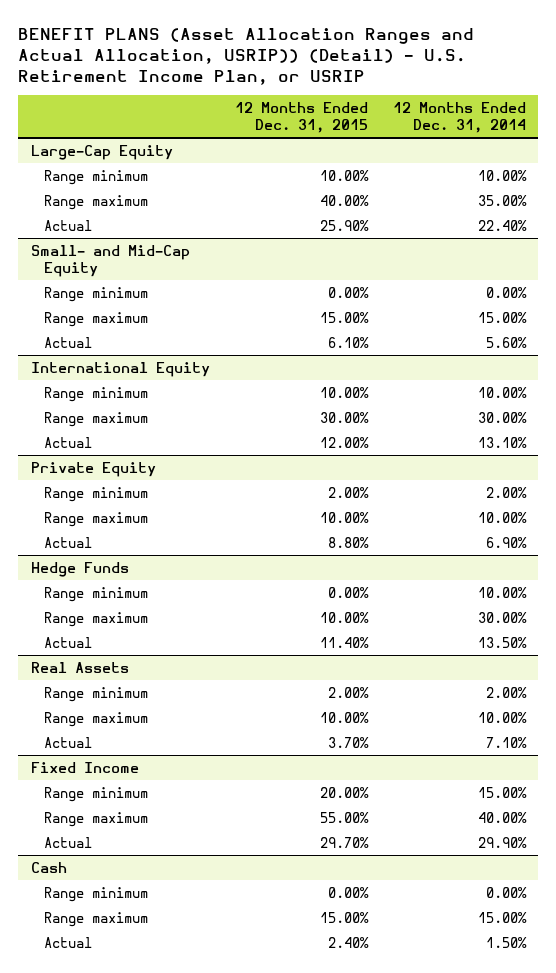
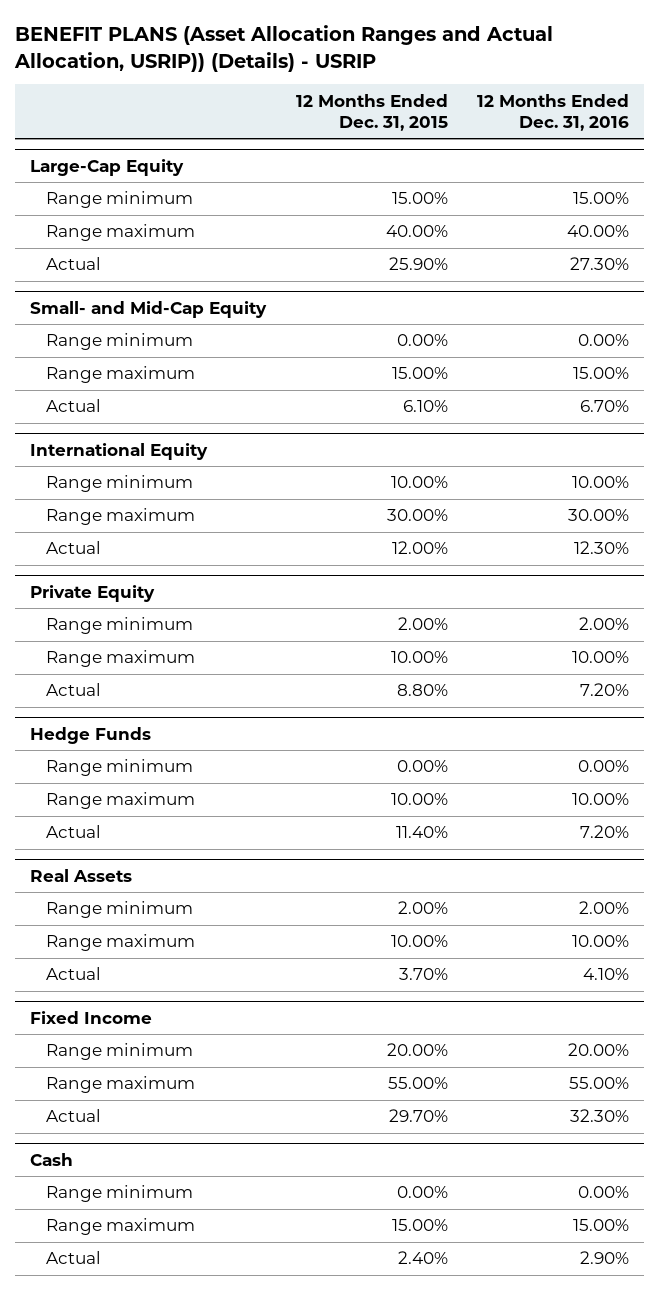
- BENEFIT PLANS (Asset Allocation Ranges and Actual Allocation, USRIP)) (Detail) - U.S. Retirement Income Plan, or USRIP
+ BENEFIT PLANS (Asset Allocation Ranges and Actual Allocation, USRIP)) (Details) - USRIP
- | 12 Months Ended Dec. 31, 2015 | 12 Months Ended Dec. 31, 2014
+ | 12 Months Ended Dec. 31, 2015 | 12 Months Ended Dec. 31, 2016
@ Large-Cap Equity
- Range minimum | 10.00% | 10.00%
+ Range minimum | 15.00% | 15.00%

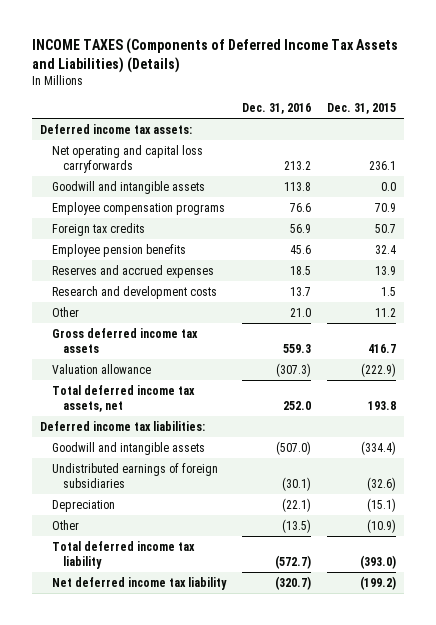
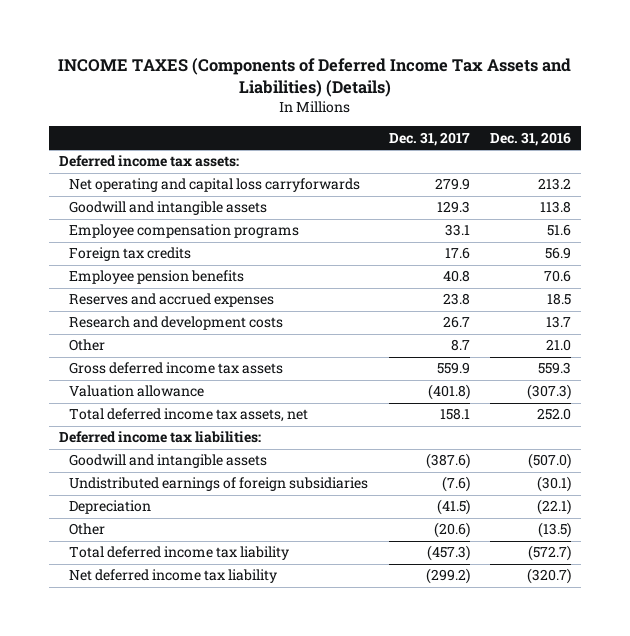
- | Dec. 31, 2016 | Dec. 31, 2015
+ | Dec. 31, 2017 | Dec. 31, 2016
- Employee compensation programs | 76.6 | 70.9
+ Employee compensation programs | 33.1 | 51.6
- Employee pension benefits | 45.6 | 32.4
+ Employee pension benefits | 40.8 | 70.6

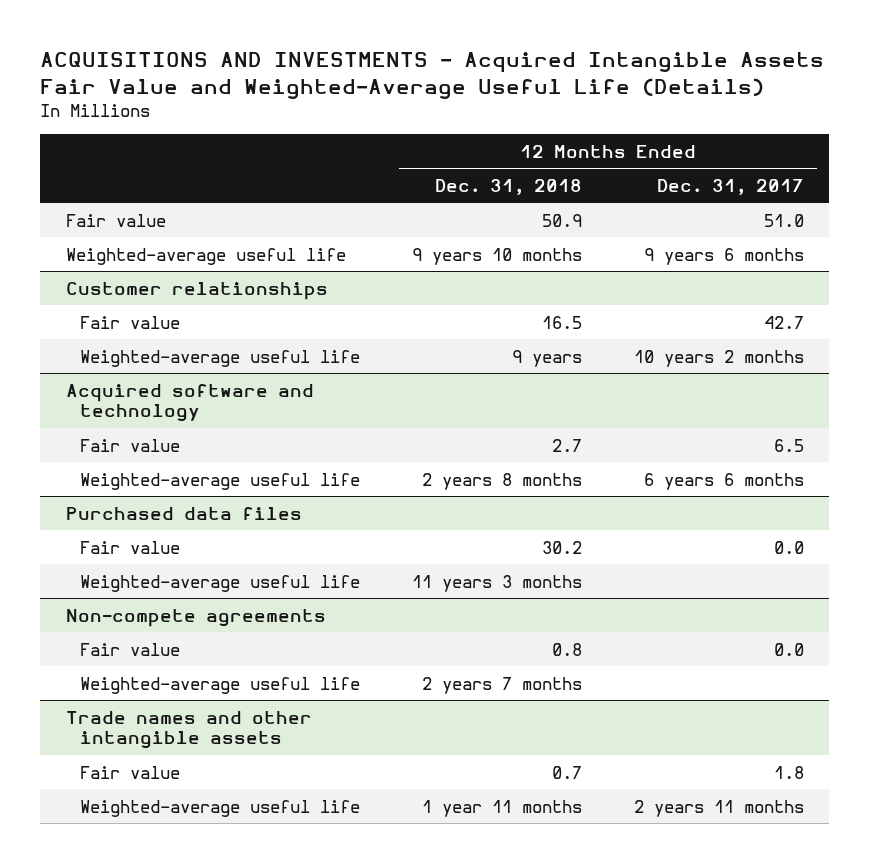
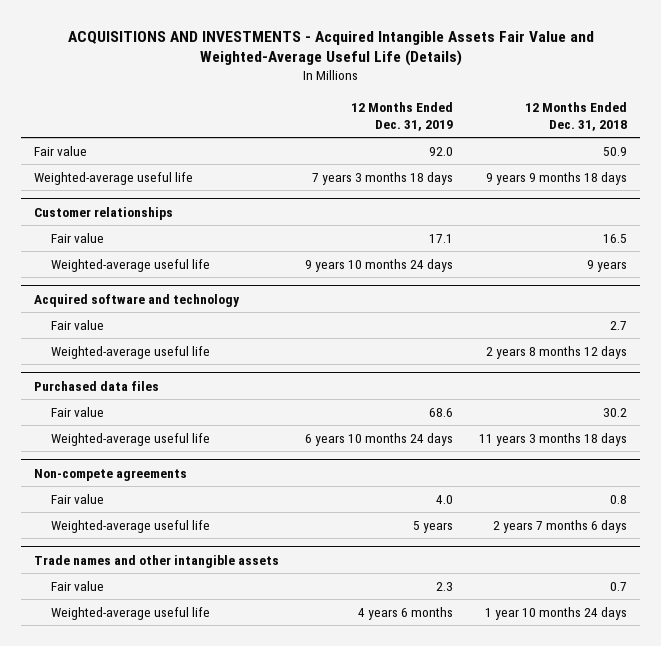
- | 12 Months Ended Dec. 31, 2018 | 12 Months Ended Dec. 31, 2017
+ | 12 Months Ended Dec. 31, 2019 | 12 Months Ended Dec. 31, 2018
- Weighted-average useful life | 9 years 10 months | 9 years 6 months
+ Weighted-average useful life | 7 years 3 months 18 days | 9 years 9 months 18 days
@ Acquired software and technology
- Weighted-average useful life | 2 years 8 months | 6 years 6 months
+ Weighted-average useful life | | 2 years 8 months 12 days
@ Purchased data files
- Weighted-average useful life | 11 years 3 months |
+ Weighted-average useful life | 6 years 10 months 24 days | 11 years 3 months 18 days
@ Non-compete agreements
- Weighted-average useful life | 2 years 7 months |
+ Weighted-average useful life | 5 years | 2 years 7 months 6 days
@ Trade names and other intangible assets
- Weighted-average useful life | 1 year 11 months | 2 years 11 months
+ Weighted-average useful life | 4 years 6 months | 1 year 10 months 24 days

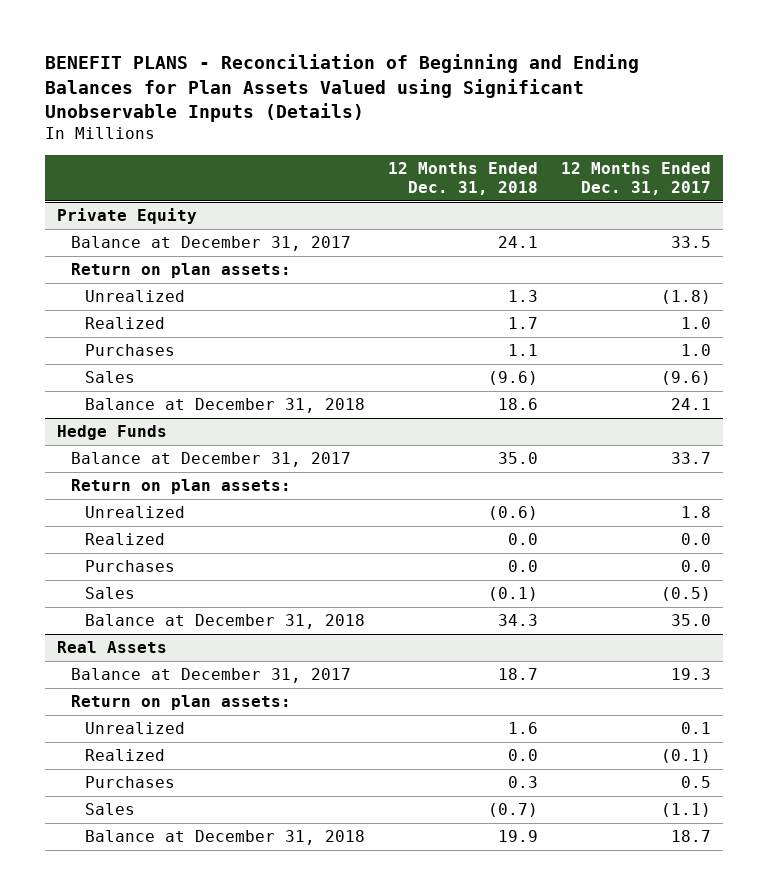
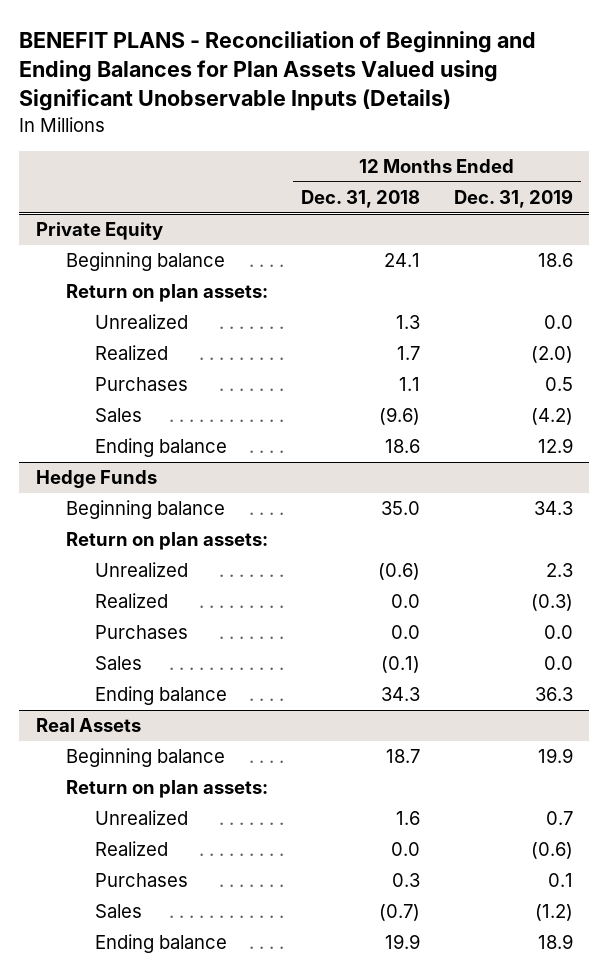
- | 12 Months Ended Dec. 31, 2018 | 12 Months Ended Dec. 31, 2017
+ | 12 Months Ended Dec. 31, 2018 | 12 Months Ended Dec. 31, 2019
@ Private Equity
- Balance at December 31, 2017 | 24.1 | 33.5
+ Beginning balance | 24.1 | 18.6
- Balance at December 31, 2018 | 18.6 | 24.1
+ Ending balance | 18.6 | 12.9
@ Hedge Funds
- Balance at December 31, 2017 | 35.0 | 33.7
+ Beginning balance | 35.0 | 34.3
- Balance at December 31, 2018 | 34.3 | 35.0
+ Ending balance | 34.3 | 36.3
@ Real Assets
- Balance at December 31, 2017 | 18.7 | 19.3
+ Beginning balance | 18.7 | 19.9
- Balance at December 31, 2018 | 19.9 | 18.7
+ Ending balance | 19.9 | 18.9

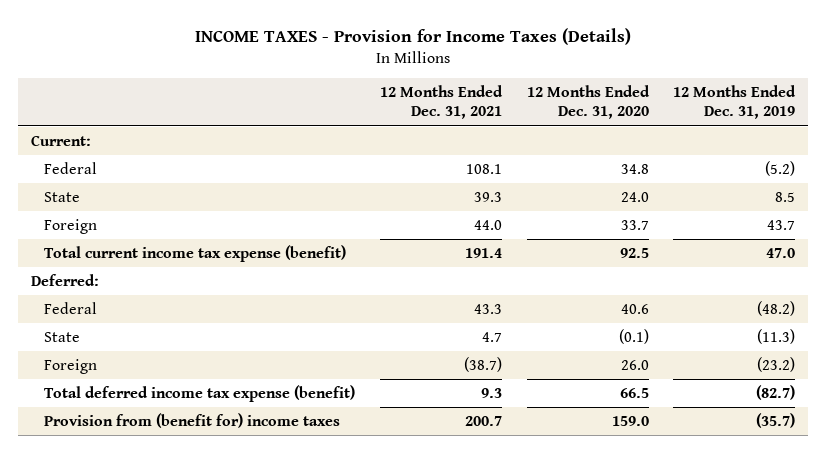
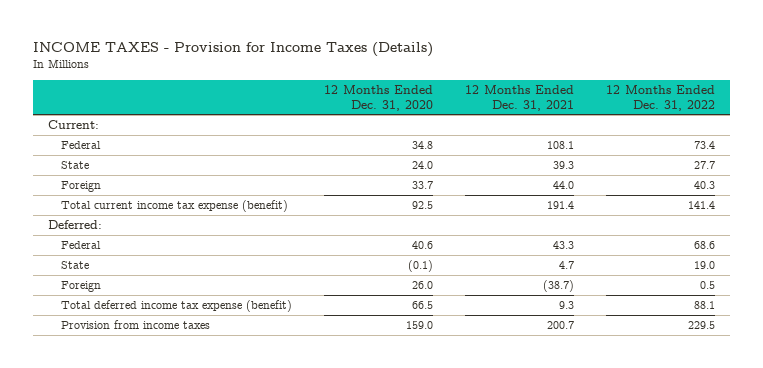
- | 12 Months Ended Dec. 31, 2021 | 12 Months Ended Dec. 31, 2020 | 12 Months Ended Dec. 31, 2019
+ | 12 Months Ended Dec. 31, 2020 | 12 Months Ended Dec. 31, 2021 | 12 Months Ended Dec. 31, 2022
- Provision from (benefit for) income taxes | 200.7 | 159.0 | (35.7)
+ Provision from income taxes | 159.0 | 200.7 | 229.5

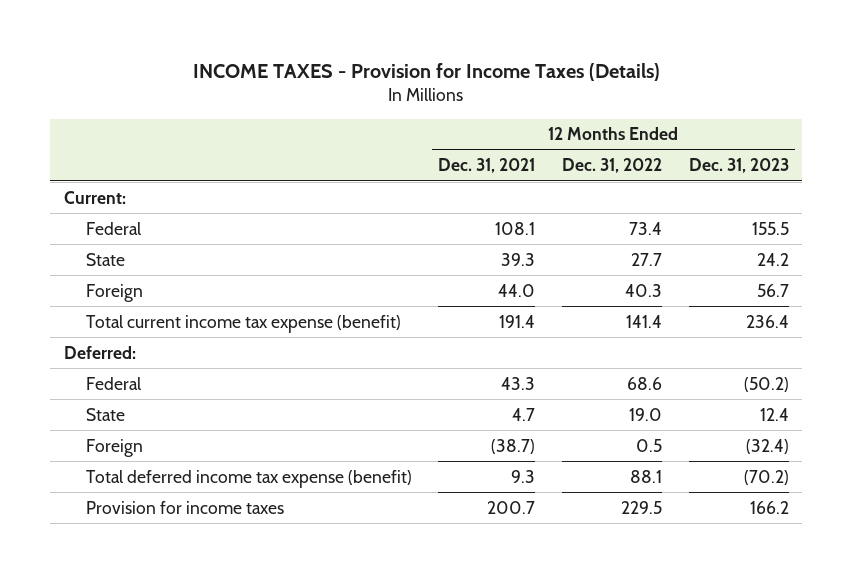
- | 12 Months Ended Dec. 31, 2020 | 12 Months Ended Dec. 31, 2021 | 12 Months Ended Dec. 31, 2022
+ | 12 Months Ended Dec. 31, 2021 | 12 Months Ended Dec. 31, 2022 | 12 Months Ended Dec. 31, 2023
- Provision from income taxes | 159.0 | 200.7 | 229.5
+ Provision for income taxes | 200.7 | 229.5 | 166.2

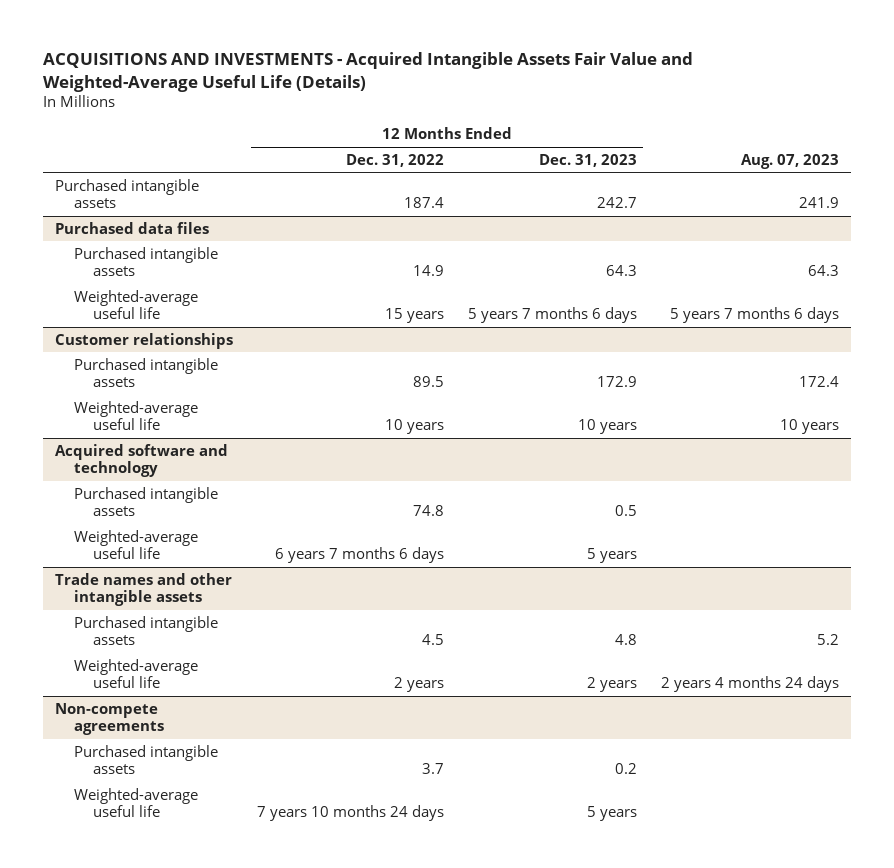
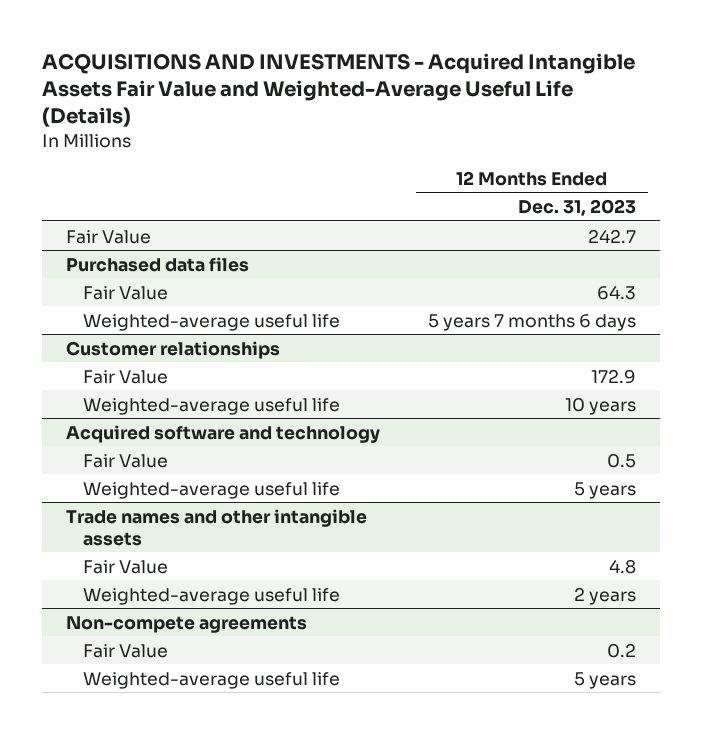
- | 12 Months Ended Dec. 31, 2022 | 12 Months Ended Dec. 31, 2023 | Aug. 07, 2023
+ | 12 Months Ended Dec. 31, 2023
- Purchased intangible assets | 187.4 | 242.7 | 241.9
+ Fair Value | 242.7
@ Purchased data files
- Purchased intangible assets | 14.9 | 64.3 | 64.3
+ Fair Value | 64.3
@ Customer relationships
- Purchased intangible assets | 89.5 | 172.9 | 172.4
+ Fair Value | 172.9
@ Acquired software and technology
- Purchased intangible assets | 74.8 | 0.5 |
+ Fair Value | 0.5
@ Trade names and other intangible assets
- Purchased intangible assets | 4.5 | 4.8 | 5.2
+ Fair Value | 4.8
@ Non-compete agreements
- Purchased intangible assets | 3.7 | 0.2 |
+ Fair Value | 0.2

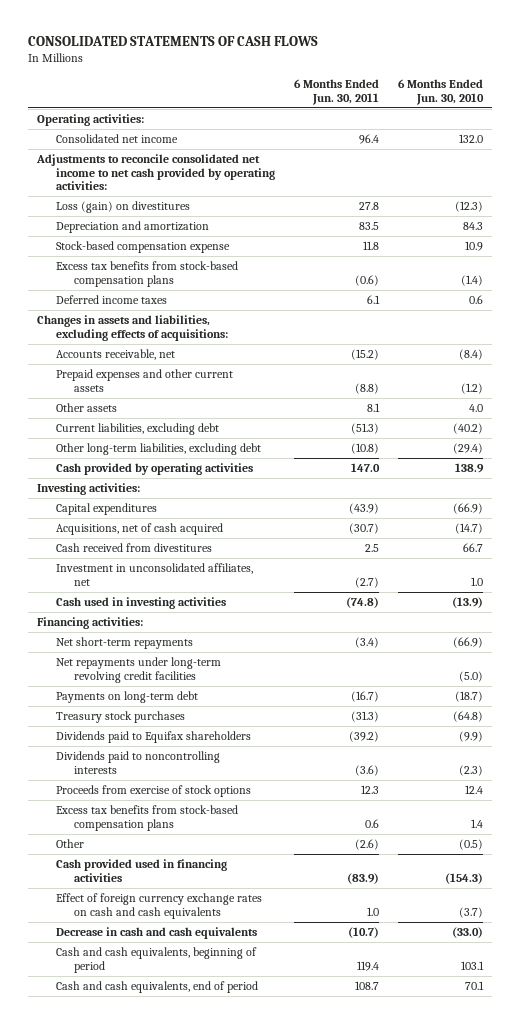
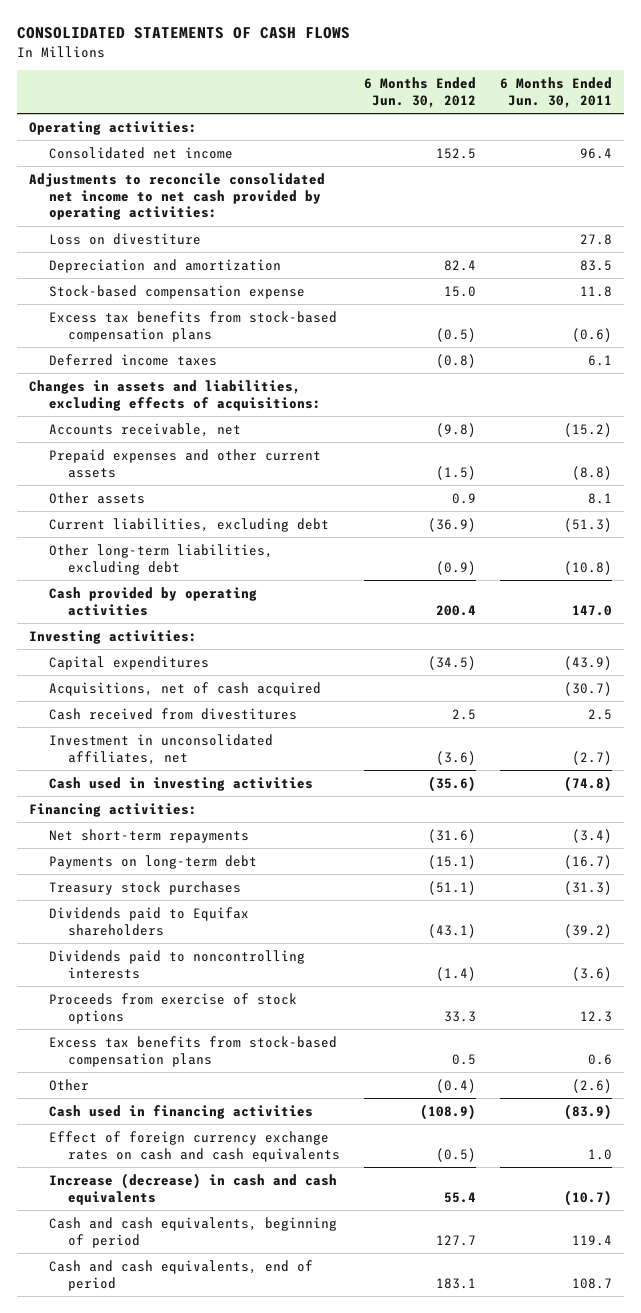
- | 6 Months Ended Jun. 30, 2011 | 6 Months Ended Jun. 30, 2010
+ | 6 Months Ended Jun. 30, 2012 | 6 Months Ended Jun. 30, 2011
- Loss (gain) on divestitures | 27.8 | (12.3)
+ Loss on divestiture | | 27.8
- Net repayments under long-term revolving credit facilities | | (5.0)
- Cash provided used in financing activities | (83.9) | (154.3)
+ Cash used in financing activities | (108.9) | (83.9)
- Decrease in cash and cash equivalents | (10.7) | (33.0)
+ Increase (decrease) in cash and cash equivalents | 55.4 | (10.7)

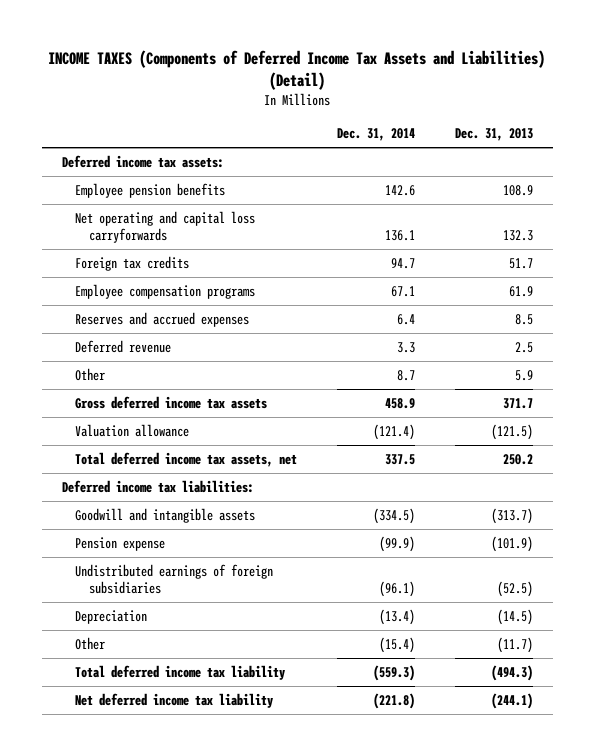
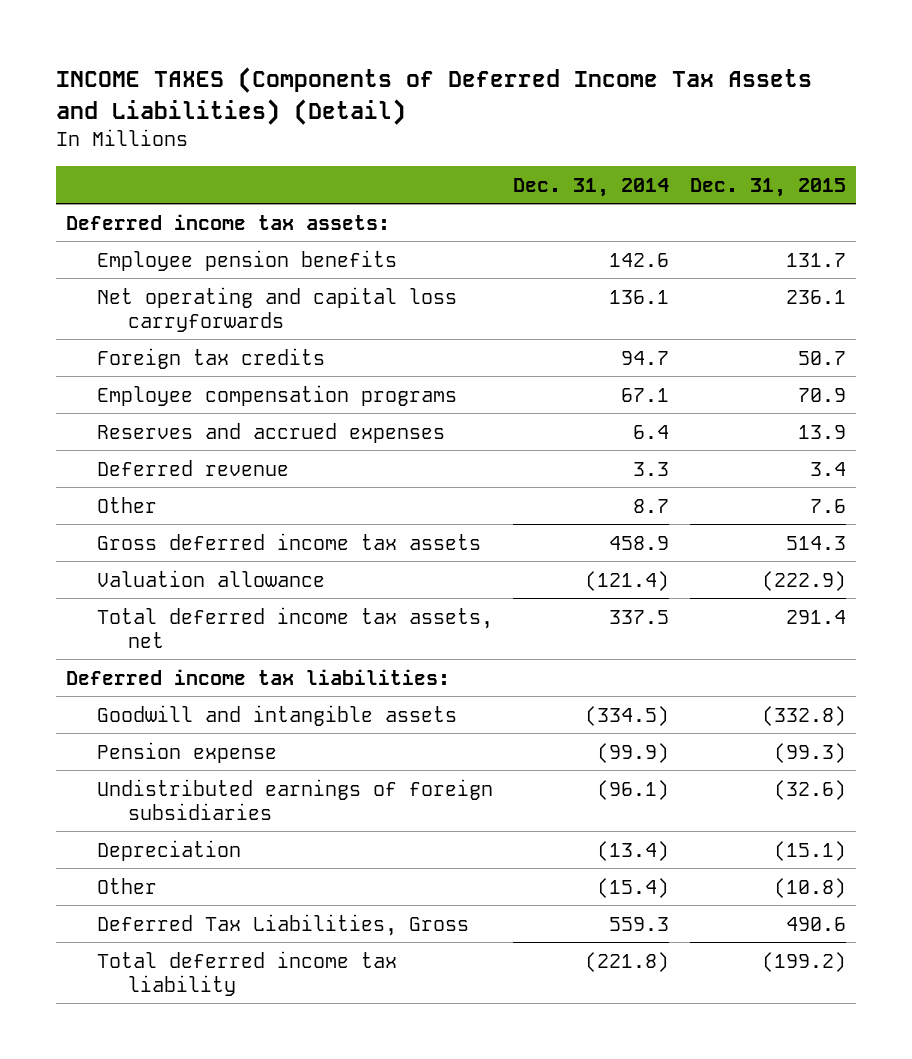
- | Dec. 31, 2014 | Dec. 31, 2013
+ | Dec. 31, 2014 | Dec. 31, 2015
- Total deferred income tax liability | (559.3) | (494.3)
- Net deferred income tax liability | (221.8) | (244.1)
+ Deferred Tax Liabilities, Gross | 559.3 | 490.6
+ Total deferred income tax liability | (221.8) | (199.2)

